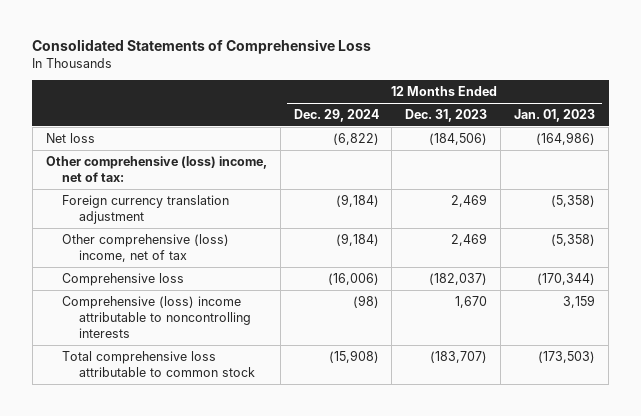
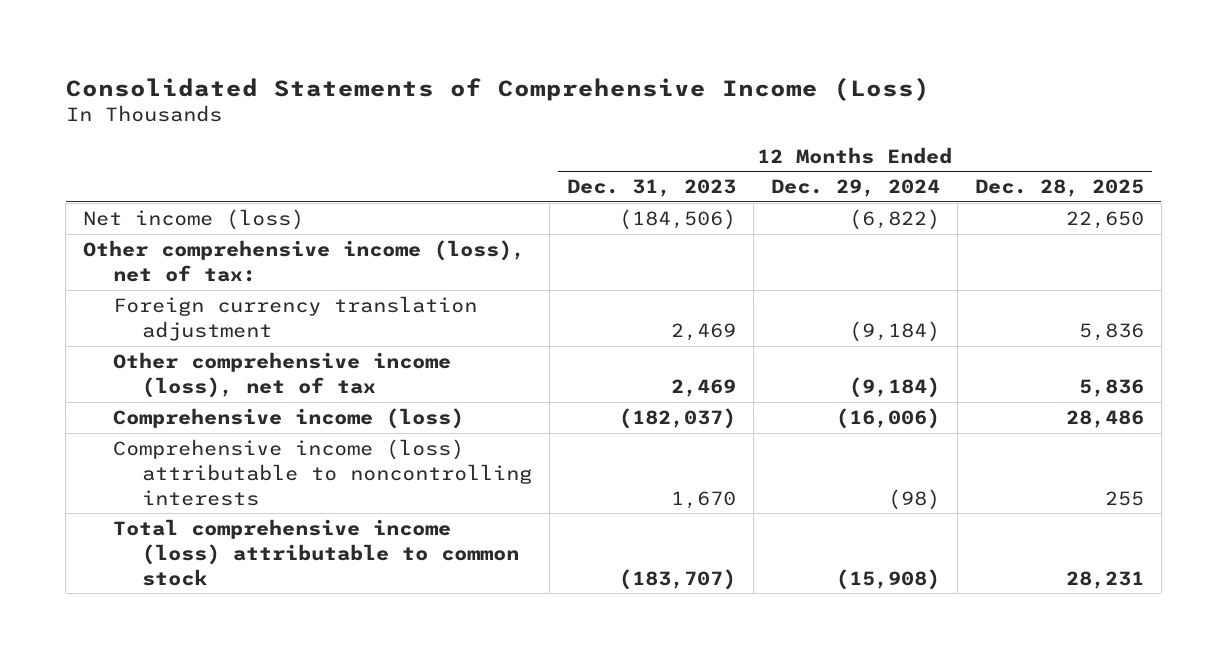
- Consolidated Statements of Comprehensive Loss
+ Consolidated Statements of Comprehensive Income (Loss)
- | 12 Months Ended Dec. 29, 2024 | 12 Months Ended Dec. 31, 2023 | 12 Months Ended Jan. 01, 2023
+ | 12 Months Ended Dec. 31, 2023 | 12 Months Ended Dec. 29, 2024 | 12 Months Ended Dec. 28, 2025
- Net loss | (6,822) | (184,506) | (164,986)
- Other comprehensive (loss) income, net of tax:
+ Net income (loss) | (184,506) | (6,822) | 22,650
+ Other comprehensive income (loss), net of tax:
- Other comprehensive (loss) income, net of tax | (9,184) | 2,469 | (5,358)
- Comprehensive loss | (16,006) | (182,037) | (170,344)
- Comprehensive (loss) income attributable to noncontrolling interests | (98) | 1,670 | 3,159
- Total comprehensive loss attributable to common stock | (15,908) | (183,707) | (173,503)
+ Other comprehensive income (loss), net of tax | 2,469 | (9,184) | 5,836
+ Comprehensive income (loss) | (182,037) | (16,006) | 28,486
+ Comprehensive income (loss) attributable to noncontrolling interests | 1,670 | (98) | 255
+ Total comprehensive income (loss) attributable to common stock | (183,707) | (15,908) | 28,231

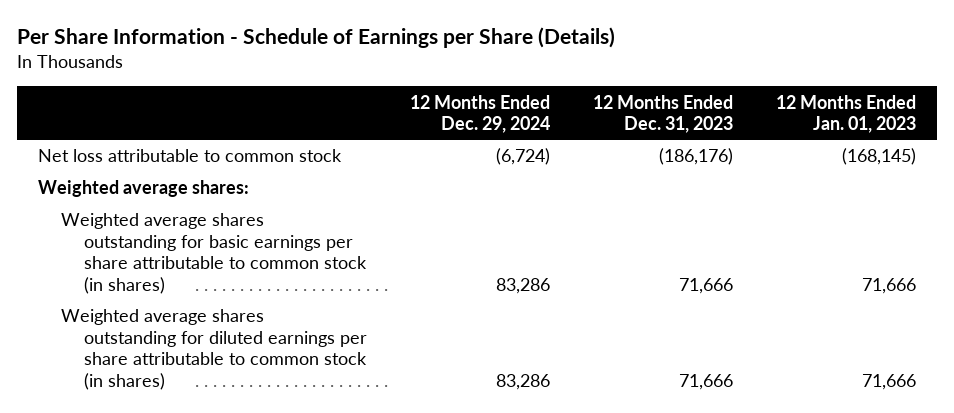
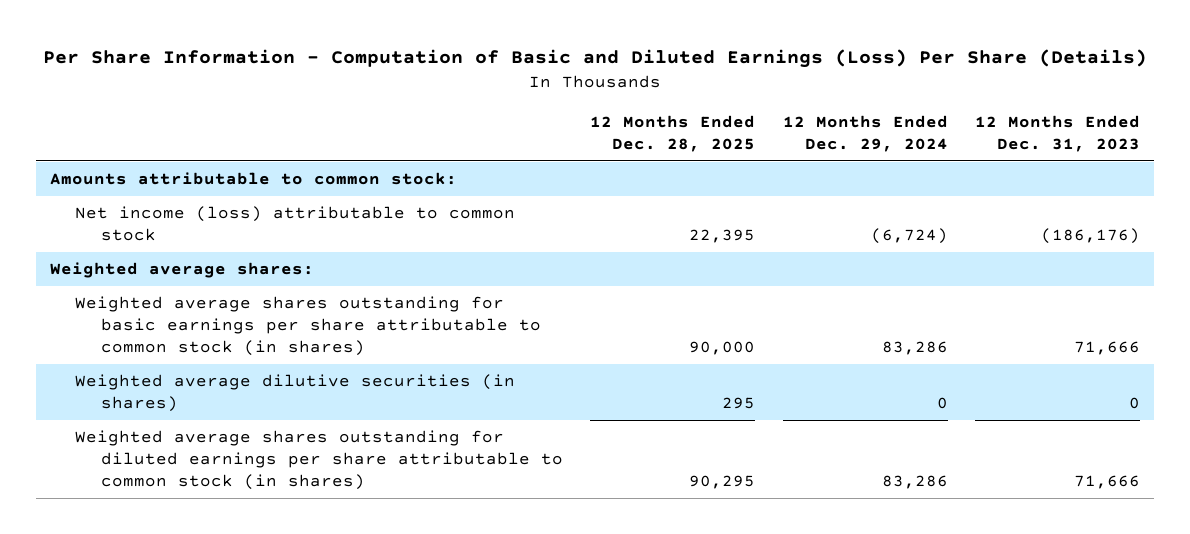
- Per Share Information - Schedule of Earnings per Share (Details)
+ Per Share Information - Computation of Basic and Diluted Earnings (Loss) Per Share (Details)
- | 12 Months Ended Dec. 29, 2024 | 12 Months Ended Dec. 31, 2023 | 12 Months Ended Jan. 01, 2023
+ | 12 Months Ended Dec. 28, 2025 | 12 Months Ended Dec. 29, 2024 | 12 Months Ended Dec. 31, 2023
- Net loss attributable to common stock | (6,724) | (186,176) | (168,145)
+ Amounts attributable to common stock:
+ Net income (loss) attributable to common stock | 22,395 | (6,724) | (186,176)
+ Weighted average dilutive securities (in shares) | 295 | 0 | 0

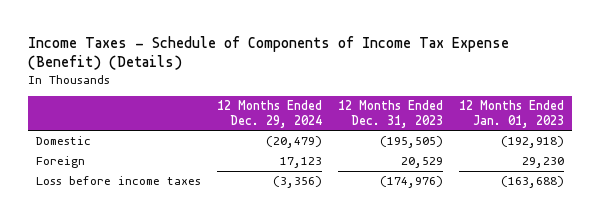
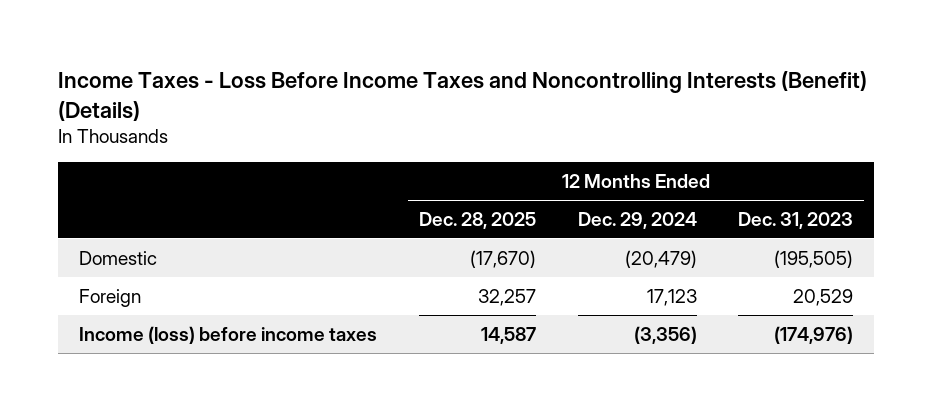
- Income Taxes - Schedule of Components of Income Tax Expense (Benefit) (Details)
+ Income Taxes - Loss Before Income Taxes and Noncontrolling Interests (Benefit) (Details)
- | 12 Months Ended Dec. 29, 2024 | 12 Months Ended Dec. 31, 2023 | 12 Months Ended Jan. 01, 2023
+ | 12 Months Ended Dec. 28, 2025 | 12 Months Ended Dec. 29, 2024 | 12 Months Ended Dec. 31, 2023
- Loss before income taxes | (3,356) | (174,976) | (163,688)
+ Income (loss) before income taxes | 14,587 | (3,356) | (174,976)

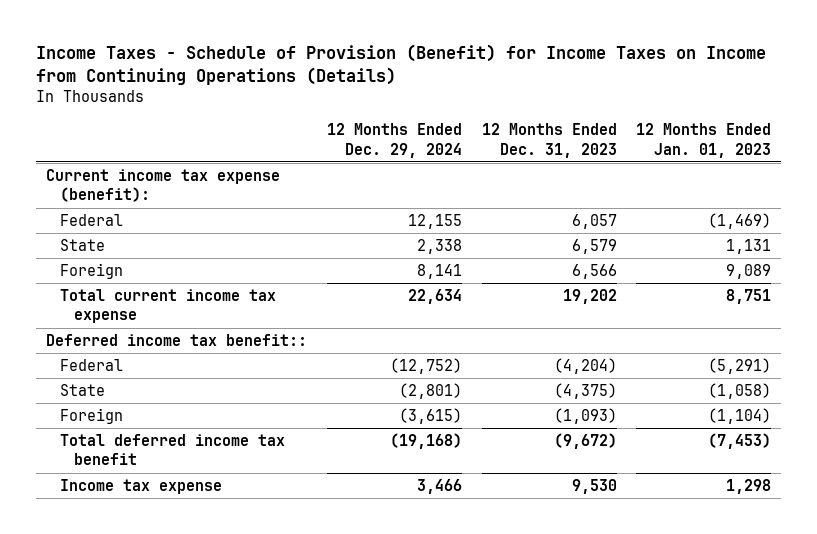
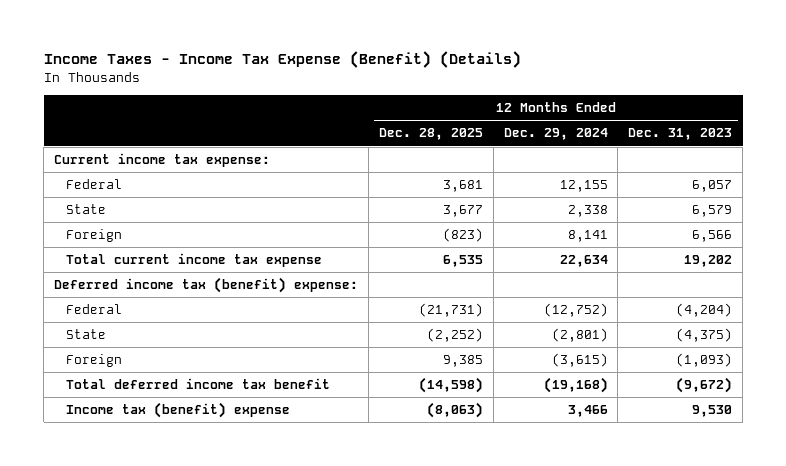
- Income Taxes - Schedule of Provision (Benefit) for Income Taxes on Income from Continuing Operations (Details)
+ Income Taxes - Income Tax Expense (Benefit) (Details)
- | 12 Months Ended Dec. 29, 2024 | 12 Months Ended Dec. 31, 2023 | 12 Months Ended Jan. 01, 2023
+ | 12 Months Ended Dec. 28, 2025 | 12 Months Ended Dec. 29, 2024 | 12 Months Ended Dec. 31, 2023
- Current income tax expense (benefit):
+ Current income tax expense:
- Deferred income tax benefit::
+ Deferred income tax (benefit) expense:
- Income tax expense | 3,466 | 9,530 | 1,298
+ Income tax (benefit) expense | (8,063) | 3,466 | 9,530

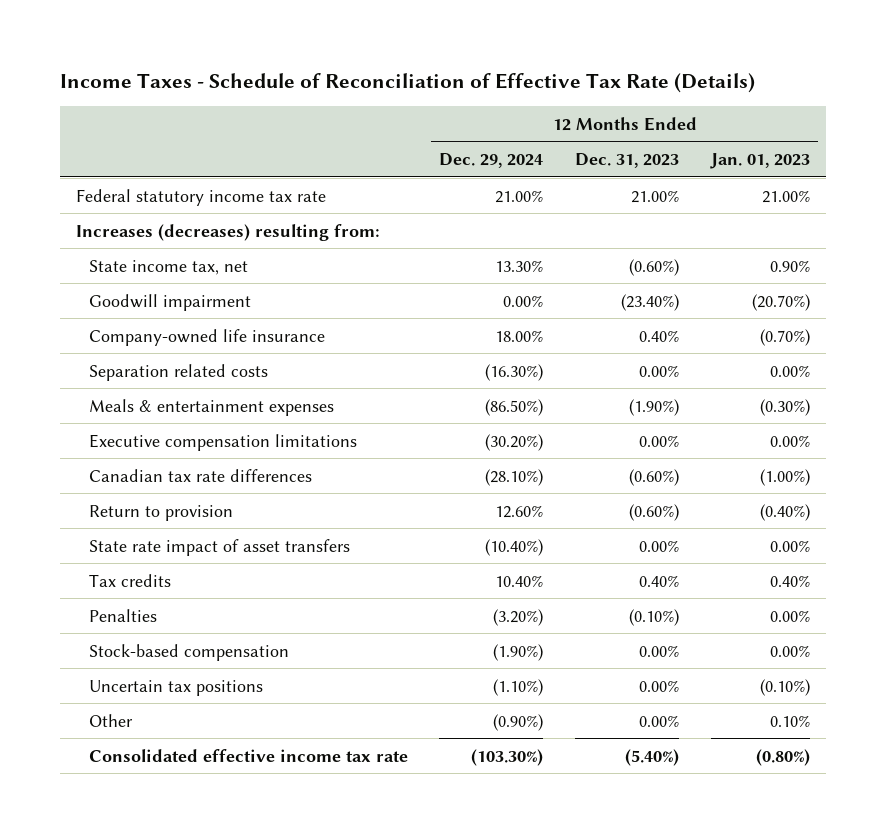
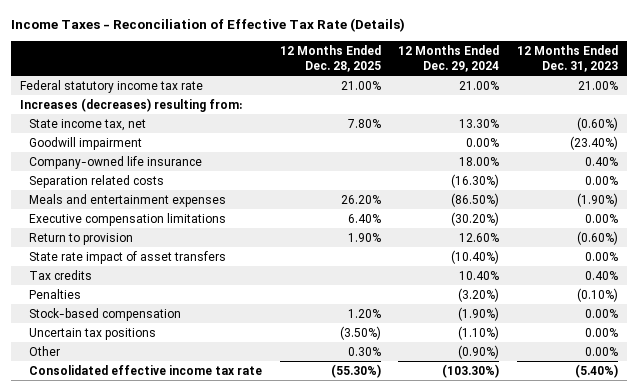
- Income Taxes - Schedule of Reconciliation of Effective Tax Rate (Details)
+ Income Taxes - Reconciliation of Effective Tax Rate (Details)
- | 12 Months Ended Dec. 29, 2024 | 12 Months Ended Dec. 31, 2023 | 12 Months Ended Jan. 01, 2023
+ | 12 Months Ended Dec. 28, 2025 | 12 Months Ended Dec. 29, 2024 | 12 Months Ended Dec. 31, 2023
- Meals & entertainment expenses | (86.50%) | (1.90%) | (0.30%)
+ Meals and entertainment expenses | 26.20% | (86.50%) | (1.90%)
- Canadian tax rate differences | (28.10%) | (0.60%) | (1.00%)

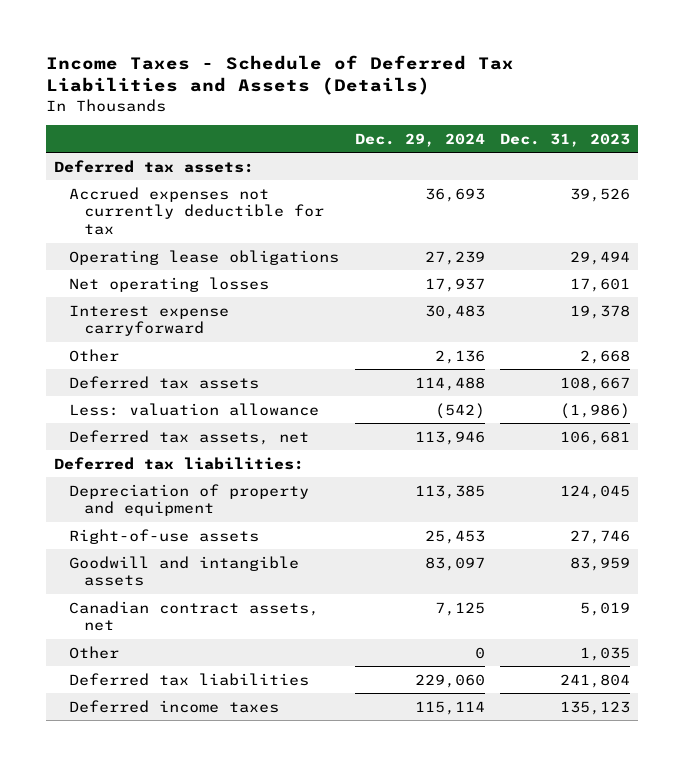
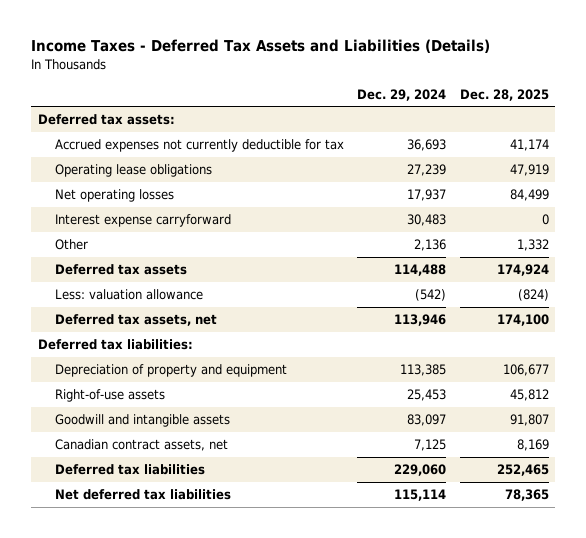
- Income Taxes - Schedule of Deferred Tax Liabilities and Assets (Details)
+ Income Taxes - Deferred Tax Assets and Liabilities (Details)
- | Dec. 29, 2024 | Dec. 31, 2023
+ | Dec. 29, 2024 | Dec. 28, 2025
- Other | 0 | 1,035
- Deferred income taxes | 115,114 | 135,123
+ Net deferred tax liabilities | 115,114 | 78,365

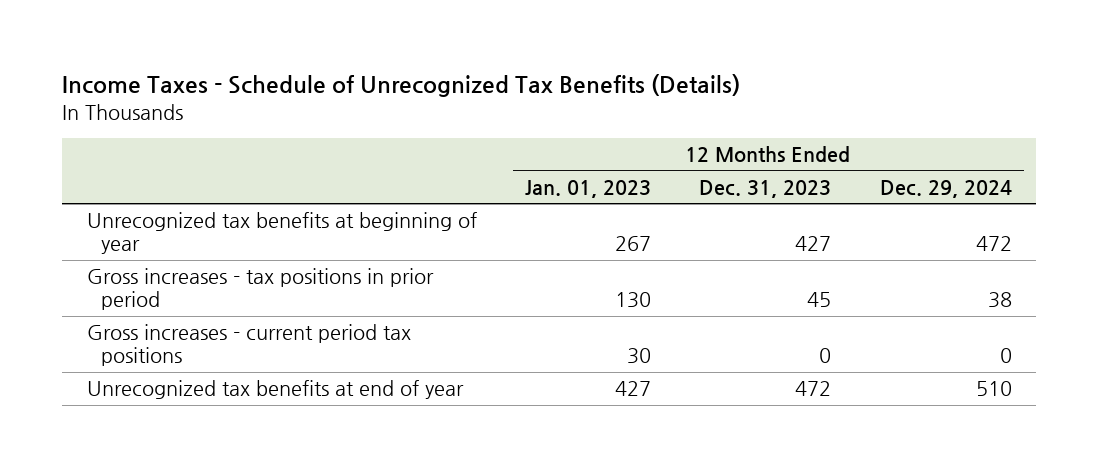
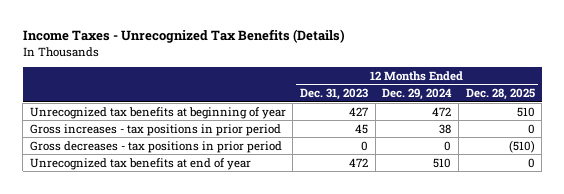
- Income Taxes - Schedule of Unrecognized Tax Benefits (Details)
+ Income Taxes - Unrecognized Tax Benefits (Details)
- | 12 Months Ended Jan. 01, 2023 | 12 Months Ended Dec. 31, 2023 | 12 Months Ended Dec. 29, 2024
+ | 12 Months Ended Dec. 31, 2023 | 12 Months Ended Dec. 29, 2024 | 12 Months Ended Dec. 28, 2025
- Gross increases - current period tax positions | 30 | 0 | 0
+ Gross decreases - tax positions in prior period | 0 | 0 | (510)

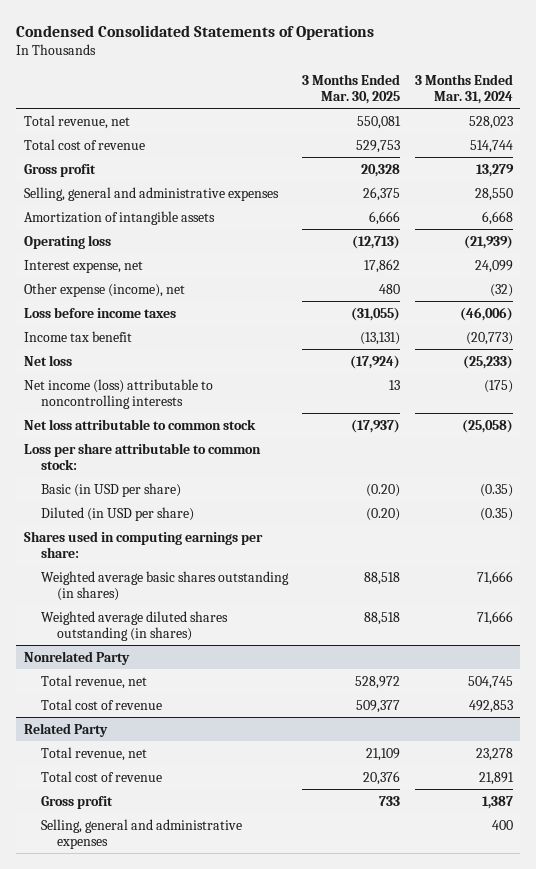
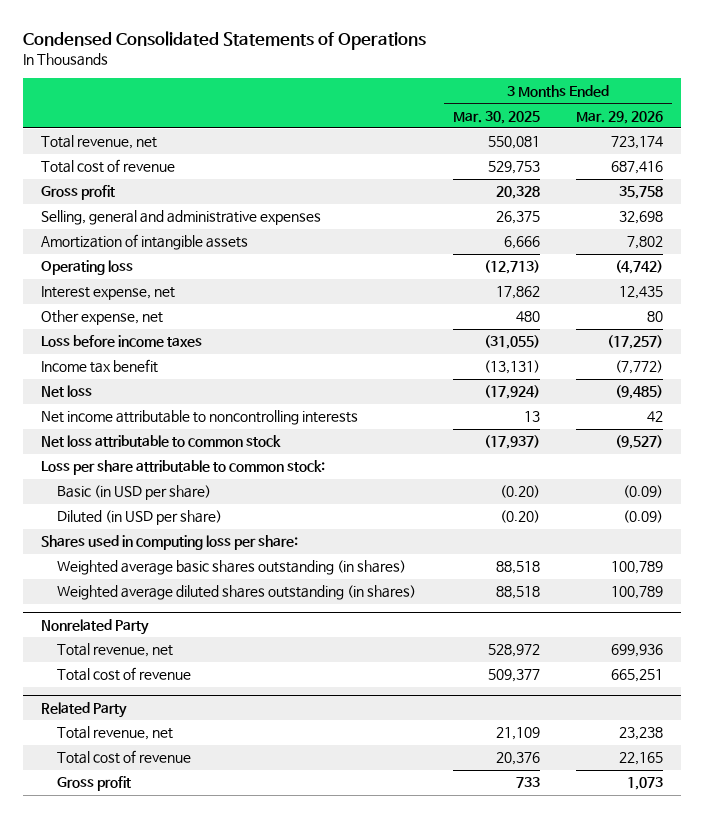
- | 3 Months Ended Mar. 30, 2025 | 3 Months Ended Mar. 31, 2024
+ | 3 Months Ended Mar. 30, 2025 | 3 Months Ended Mar. 29, 2026
- Other expense (income), net | 480 | (32)
+ Other expense, net | 480 | 80
- Net income (loss) attributable to noncontrolling interests | 13 | (175)
+ Net income attributable to noncontrolling interests | 13 | 42
- Shares used in computing earnings per share:
+ Shares used in computing loss per share:
@ Related Party
- Selling, general and administrative expenses | | 400

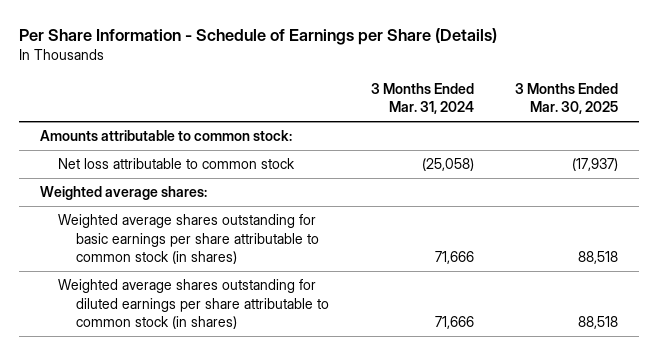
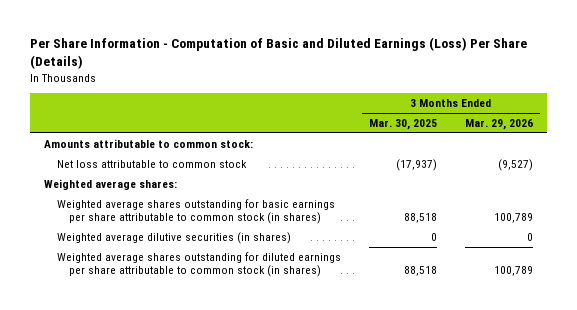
- Per Share Information - Schedule of Earnings per Share (Details)
+ Per Share Information - Computation of Basic and Diluted Earnings (Loss) Per Share (Details)
- | 3 Months Ended Mar. 31, 2024 | 3 Months Ended Mar. 30, 2025
+ | 3 Months Ended Mar. 30, 2025 | 3 Months Ended Mar. 29, 2026
+ Weighted average dilutive securities (in shares) | 0 | 0

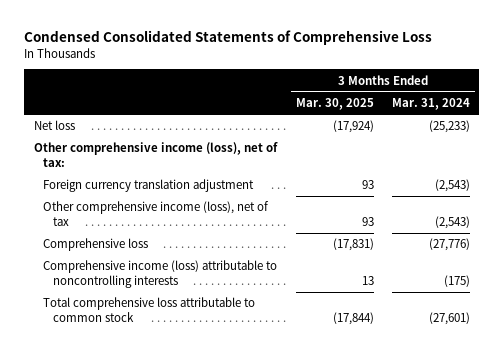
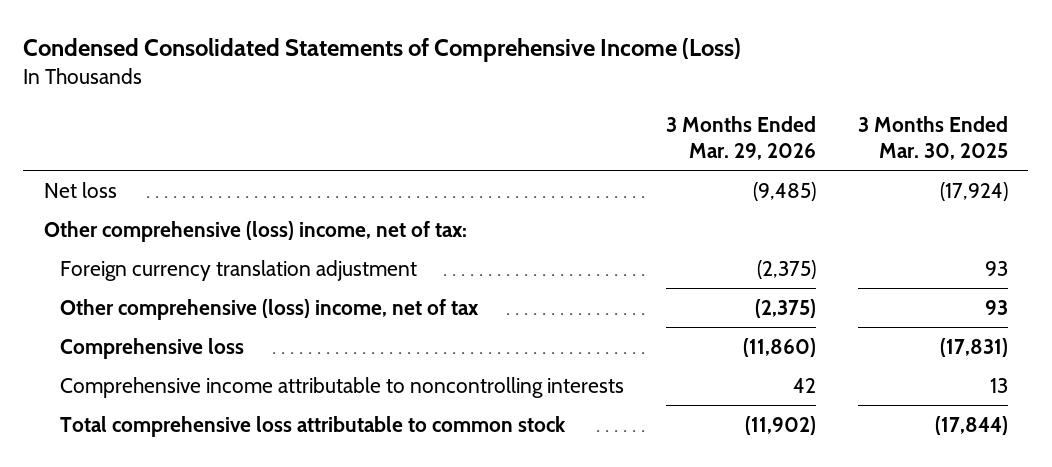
- Condensed Consolidated Statements of Comprehensive Loss
+ Condensed Consolidated Statements of Comprehensive Income (Loss)
- | 3 Months Ended Mar. 30, 2025 | 3 Months Ended Mar. 31, 2024
+ | 3 Months Ended Mar. 29, 2026 | 3 Months Ended Mar. 30, 2025
- Other comprehensive income (loss), net of tax:
+ Other comprehensive (loss) income, net of tax:
- Other comprehensive income (loss), net of tax | 93 | (2,543)
+ Other comprehensive (loss) income, net of tax | (2,375) | 93
- Comprehensive income (loss) attributable to noncontrolling interests | 13 | (175)
+ Comprehensive income attributable to noncontrolling interests | 42 | 13

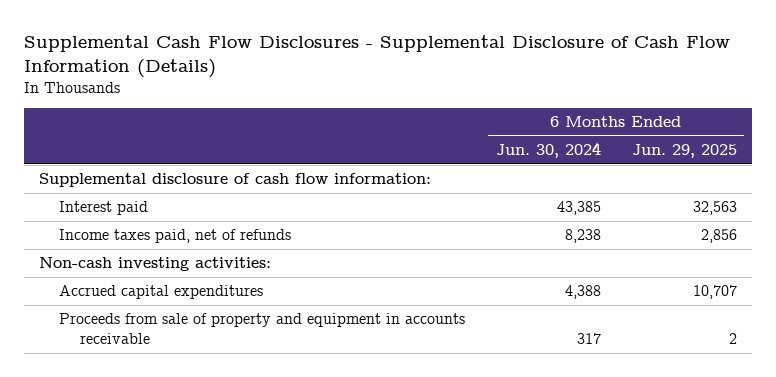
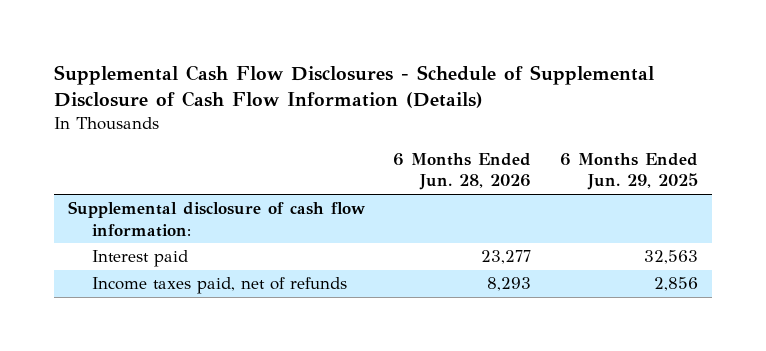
- Supplemental Cash Flow Disclosures - Supplemental Disclosure of Cash Flow Information (Details)
+ Supplemental Cash Flow Disclosures - Schedule of Supplemental Disclosure of Cash Flow Information (Details)
- | 6 Months Ended Jun. 30, 2024 | 6 Months Ended Jun. 29, 2025
+ | 6 Months Ended Jun. 28, 2026 | 6 Months Ended Jun. 29, 2025
- Non-cash investing activities:
- Accrued capital expenditures | 4,388 | 10,707
- Proceeds from sale of property and equipment in accounts receivable | 317 | 2

